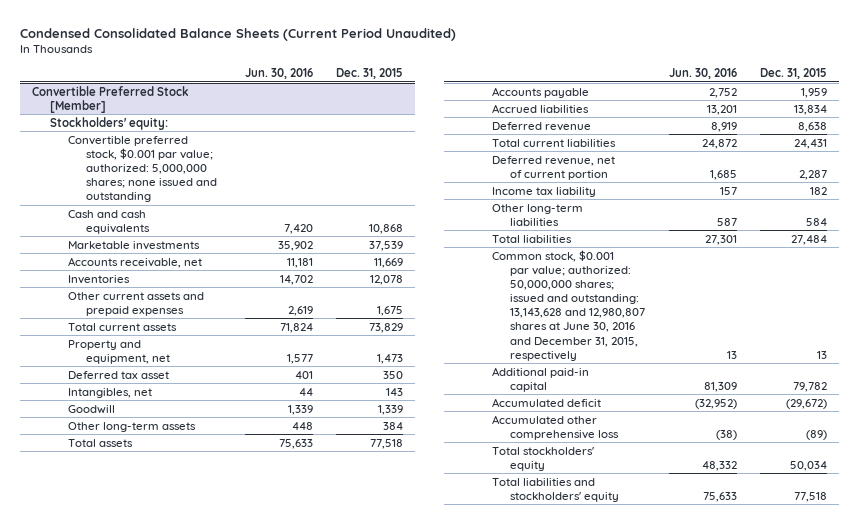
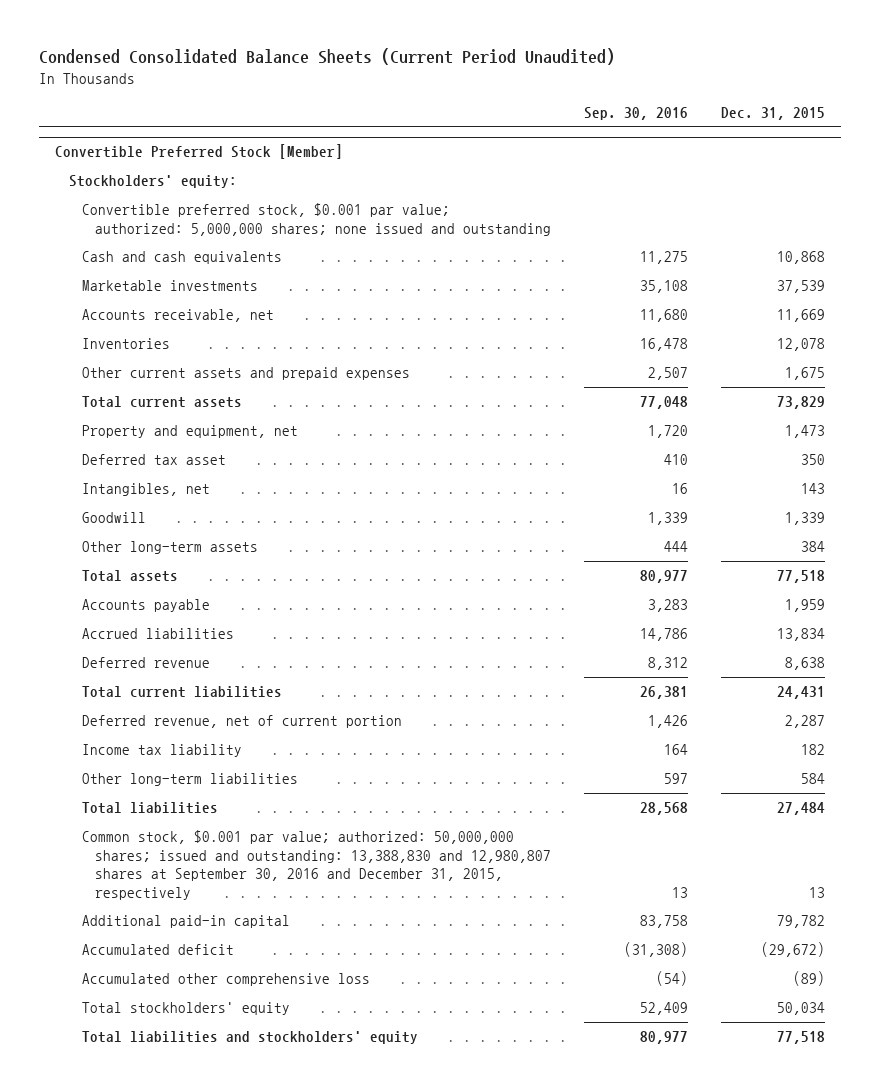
- | Jun. 30, 2016 | Dec. 31, 2015
+ | Sep. 30, 2016 | Dec. 31, 2015
@ Convertible Preferred Stock [Member]
- Common stock, $0.001 par value; authorized: 50,000,000 shares; issued and outstanding: 13,143,628 and 12,980,807 shares at June 30, 2016 and December 31, 2015, respectively | 13 | 13
+ Common stock, $0.001 par value; authorized: 50,000,000 shares; issued and outstanding: 13,388,830 and 12,980,807 shares at September 30, 2016 and December 31, 2015, respectively | 13 | 13

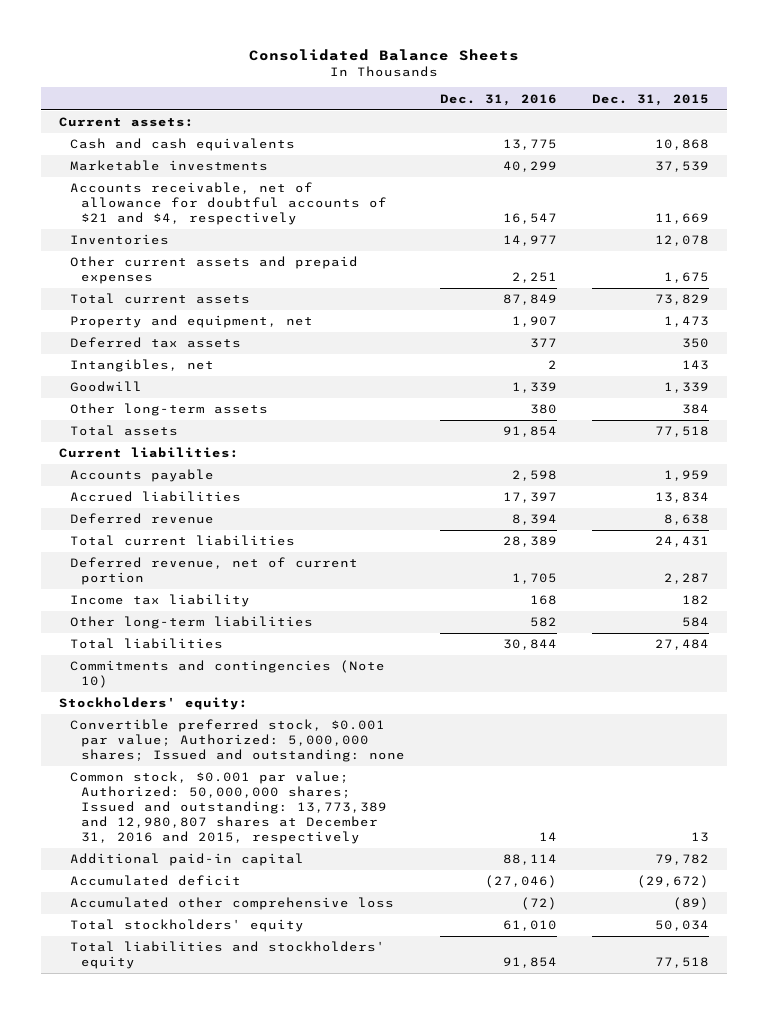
- Condensed Consolidated Balance Sheets (Current Period Unaudited)
+ Consolidated Balance Sheets
- | Sep. 30, 2016 | Dec. 31, 2015
+ | Dec. 31, 2016 | Dec. 31, 2015
- Convertible Preferred Stock [Member]
- Stockholders' equity:
- Convertible preferred stock, $0.001 par value; authorized: 5,000,000 shares; none issued and outstanding
+ Current assets:
- Accounts receivable, net | 11,680 | 11,669
+ Accounts receivable, net of allowance for doubtful accounts of $21 and $4, respectively | 16,547 | 11,669
- Deferred tax asset | 410 | 350
+ Deferred tax assets | 377 | 350
+ Current liabilities:
- Common stock, $0.001 par value; authorized: 50,000,000 shares; issued and outstanding: 13,388,830 and 12,980,807 shares at September 30, 2016 and December 31, 2015, respectively | 13 | 13
+ Commitments and contingencies (Note 10)
+ Stockholders' equity:
+ Convertible preferred stock, $0.001 par value; Authorized: 5,000,000 shares; Issued and outstanding: none
+ Common stock, $0.001 par value; Authorized: 50,000,000 shares; Issued and outstanding: 13,773,389 and 12,980,807 shares at December 31, 2016 and 2015, respectively | 14 | 13

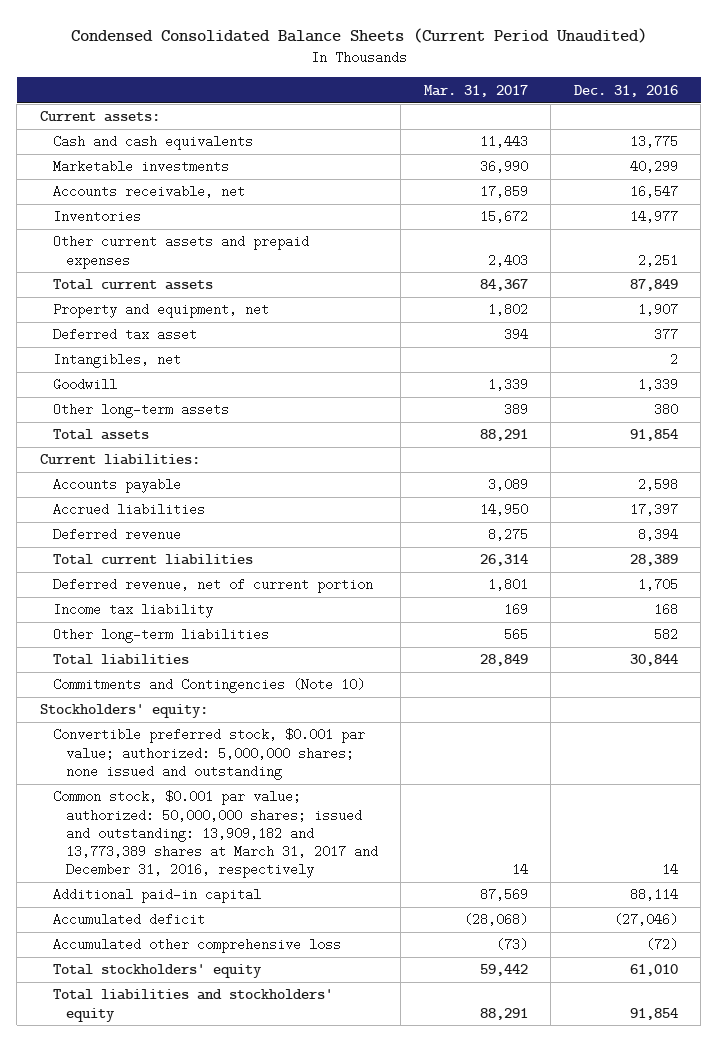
- Consolidated Balance Sheets
+ Condensed Consolidated Balance Sheets (Current Period Unaudited)
- | Dec. 31, 2016 | Dec. 31, 2015
+ | Mar. 31, 2017 | Dec. 31, 2016
- Accounts receivable, net of allowance for doubtful accounts of $21 and $4, respectively | 16,547 | 11,669
+ Accounts receivable, net | 17,859 | 16,547
- Deferred tax assets | 377 | 350
+ Deferred tax asset | 394 | 377
- Commitments and contingencies (Note 10)
+ Commitments and Contingencies (Note 10)
- Convertible preferred stock, $0.001 par value; Authorized: 5,000,000 shares; Issued and outstanding: none
- Common stock, $0.001 par value; Authorized: 50,000,000 shares; Issued and outstanding: 13,773,389 and 12,980,807 shares at December 31, 2016 and 2015, respectively | 14 | 13
+ Convertible preferred stock, $0.001 par value; authorized: 5,000,000 shares; none issued and outstanding
+ Common stock, $0.001 par value; authorized: 50,000,000 shares; issued and outstanding: 13,909,182 and 13,773,389 shares at March 31, 2017 and December 31, 2016, respectively | 14 | 14

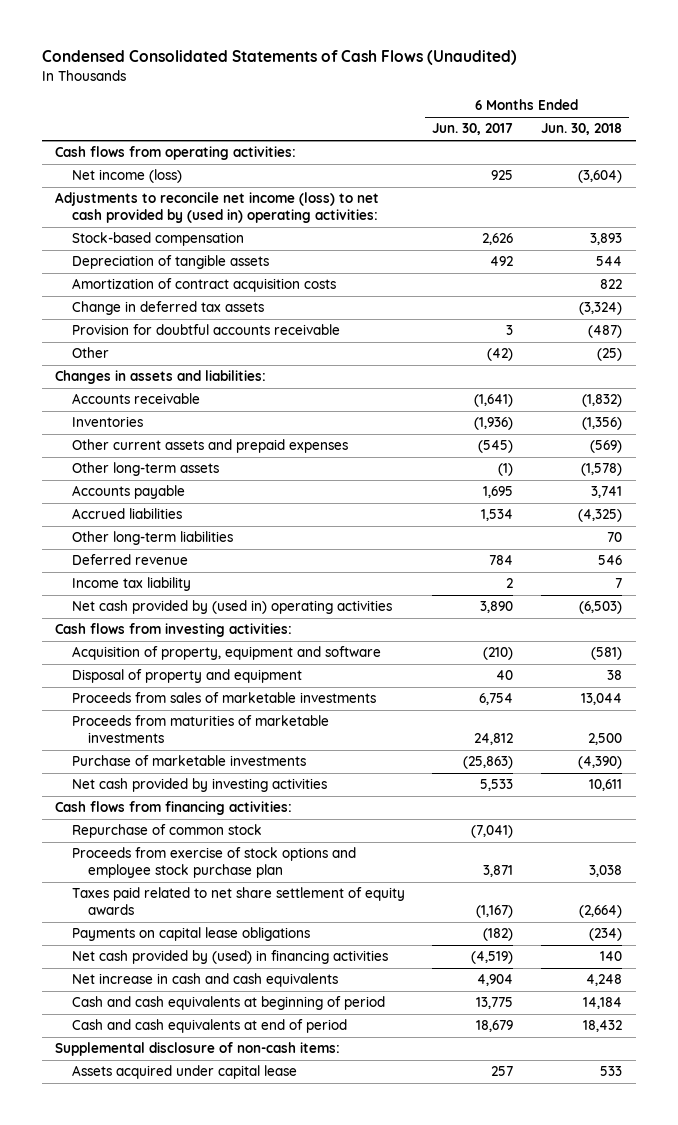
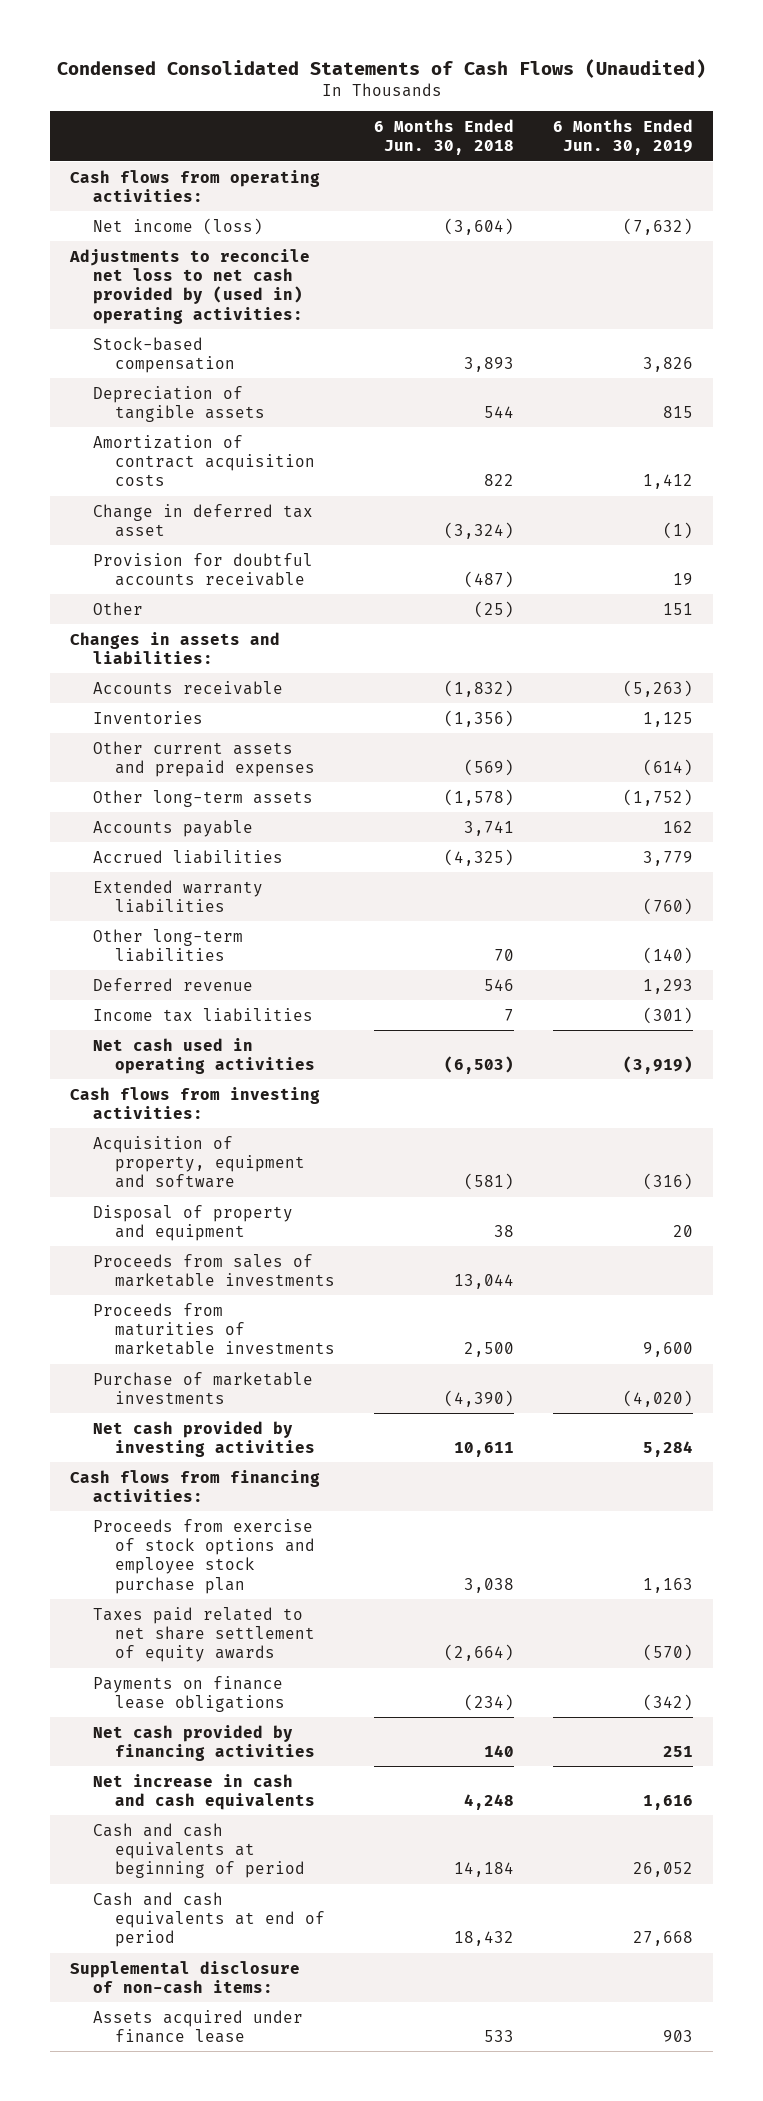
- | 6 Months Ended Jun. 30, 2017 | 6 Months Ended Jun. 30, 2018
+ | 6 Months Ended Jun. 30, 2018 | 6 Months Ended Jun. 30, 2019
- Adjustments to reconcile net income (loss) to net cash provided by (used in) operating activities:
+ Adjustments to reconcile net loss to net cash provided by (used in) operating activities:
- Change in deferred tax assets | | (3,324)
+ Change in deferred tax asset | (3,324) | (1)
+ Extended warranty liabilities | | (760)
- Income tax liability | 2 | 7
- Net cash provided by (used in) operating activities | 3,890 | (6,503)
+ Income tax liabilities | 7 | (301)
+ Net cash used in operating activities | (6,503) | (3,919)
- Repurchase of common stock | (7,041) |
- Payments on capital lease obligations | (182) | (234)
- Net cash provided by (used) in financing activities | (4,519) | 140
+ Payments on finance lease obligations | (234) | (342)
+ Net cash provided by financing activities | 140 | 251
- Assets acquired under capital lease | 257 | 533
+ Assets acquired under finance lease | 533 | 903

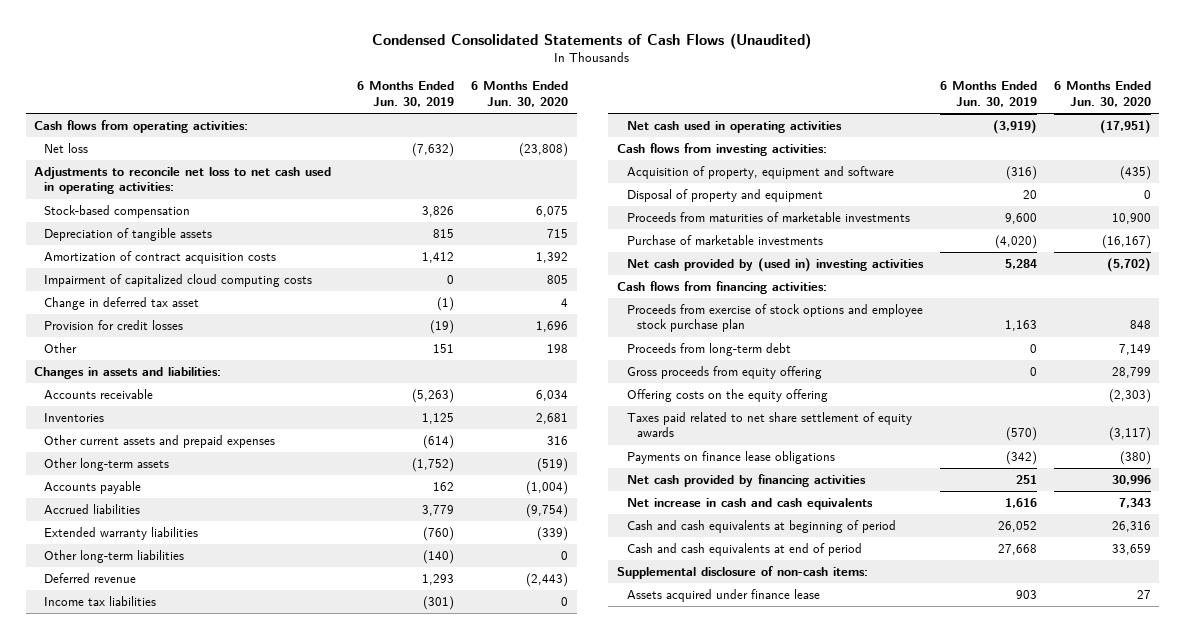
- | 6 Months Ended Jun. 30, 2018 | 6 Months Ended Jun. 30, 2019
+ | 6 Months Ended Jun. 30, 2019 | 6 Months Ended Jun. 30, 2020
- Net income (loss) | (3,604) | (7,632)
- Adjustments to reconcile net loss to net cash provided by (used in) operating activities:
+ Net loss | (7,632) | (23,808)
+ Adjustments to reconcile net loss to net cash used in operating activities:
+ Impairment of capitalized cloud computing costs | 0 | 805
- Provision for doubtful accounts receivable | (487) | 19
+ Provision for credit losses | (19) | 1,696
- Proceeds from sales of marketable investments | 13,044 |
- Net cash provided by investing activities | 10,611 | 5,284
+ Net cash provided by (used in) investing activities | 5,284 | (5,702)
+ Proceeds from long-term debt | 0 | 7,149
+ Gross proceeds from equity offering | 0 | 28,799
+ Offering costs on the equity offering | | (2,303)

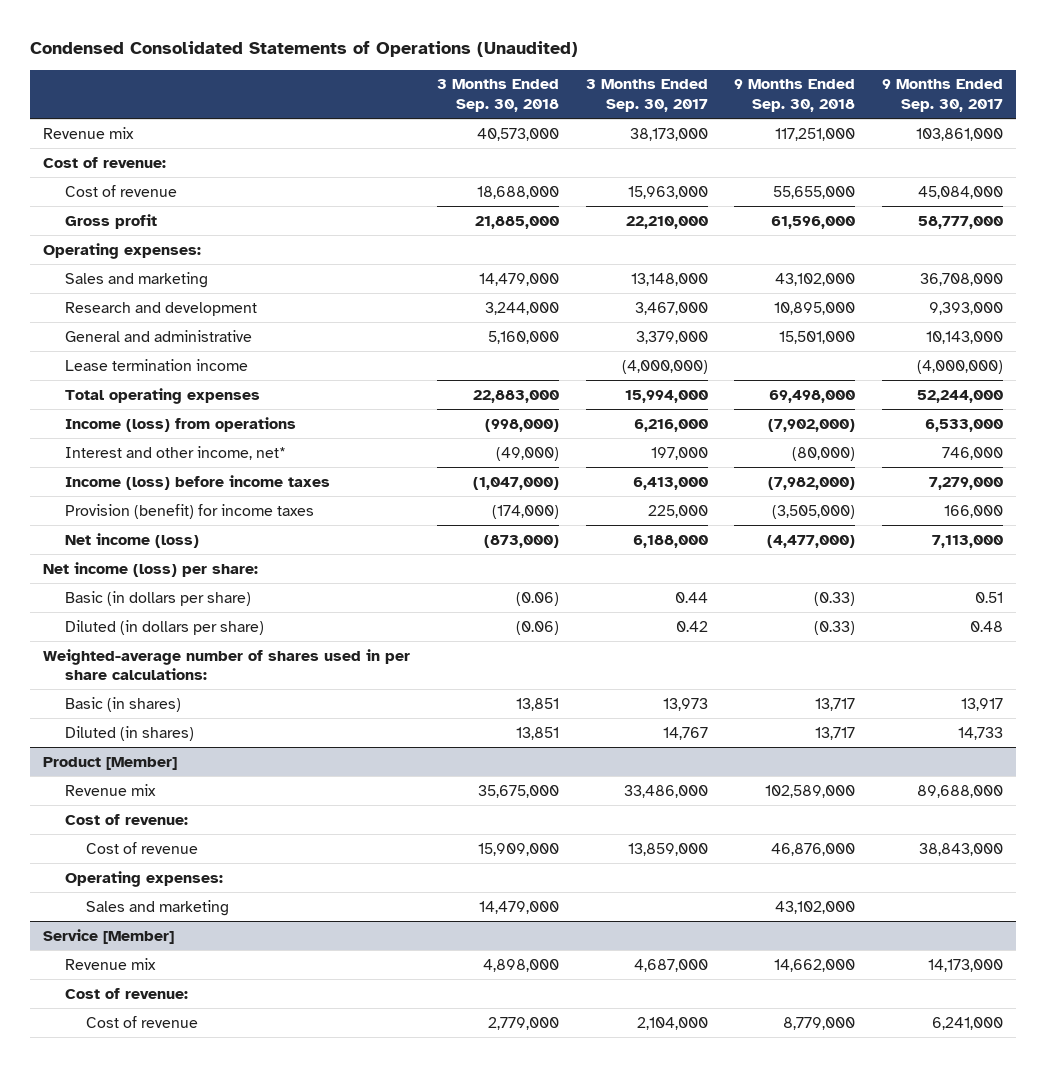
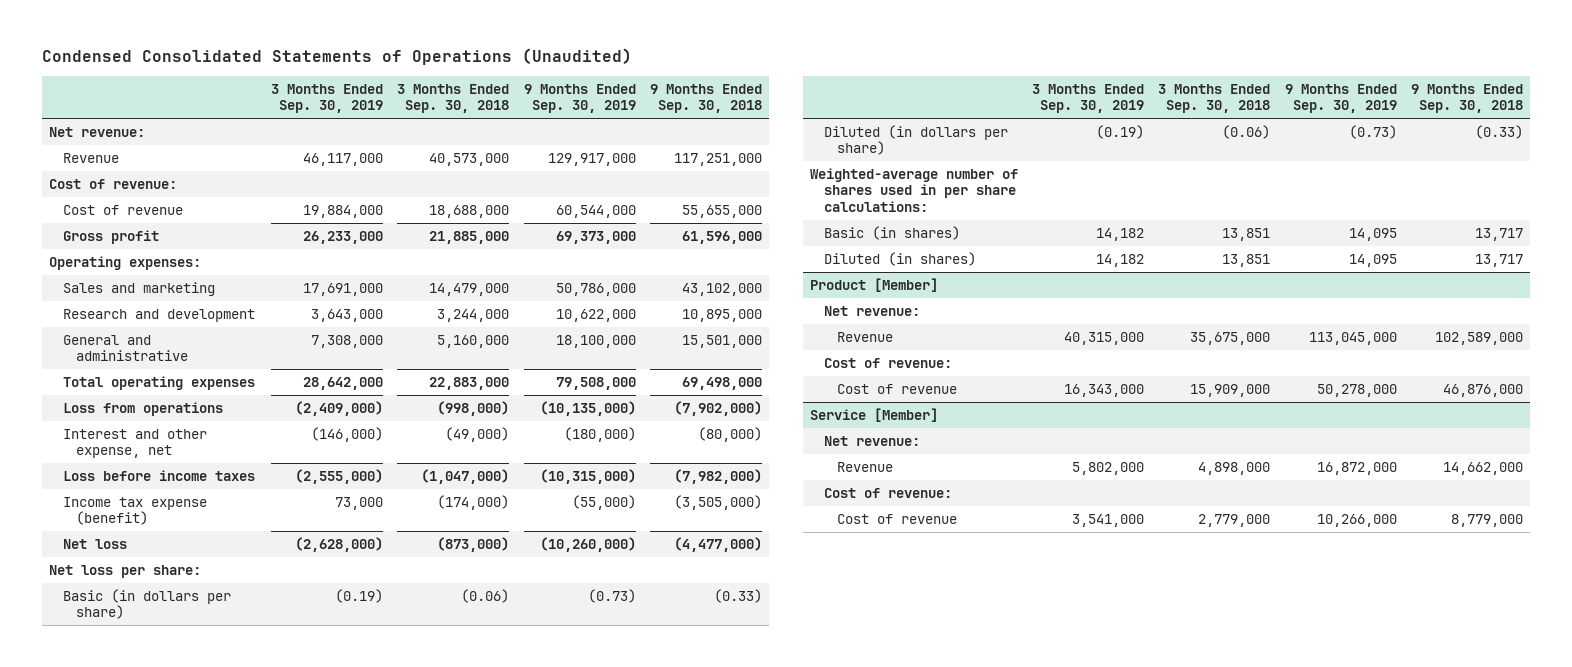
- | 3 Months Ended Sep. 30, 2018 | 3 Months Ended Sep. 30, 2017 | 9 Months Ended Sep. 30, 2018 | 9 Months Ended Sep. 30, 2017
+ | 3 Months Ended Sep. 30, 2019 | 3 Months Ended Sep. 30, 2018 | 9 Months Ended Sep. 30, 2019 | 9 Months Ended Sep. 30, 2018
- Revenue mix | 40,573,000 | 38,173,000 | 117,251,000 | 103,861,000
+ Net revenue:
+ Revenue | 46,117,000 | 40,573,000 | 129,917,000 | 117,251,000
- Lease termination income | | (4,000,000) | | (4,000,000)
- Income (loss) from operations | (998,000) | 6,216,000 | (7,902,000) | 6,533,000
- Interest and other income, net* | (49,000) | 197,000 | (80,000) | 746,000
- Income (loss) before income taxes | (1,047,000) | 6,413,000 | (7,982,000) | 7,279,000
- Provision (benefit) for income taxes | (174,000) | 225,000 | (3,505,000) | 166,000
- Net income (loss) | (873,000) | 6,188,000 | (4,477,000) | 7,113,000
- Net income (loss) per share:
+ Loss from operations | (2,409,000) | (998,000) | (10,135,000) | (7,902,000)
+ Interest and other expense, net | (146,000) | (49,000) | (180,000) | (80,000)
+ Loss before income taxes | (2,555,000) | (1,047,000) | (10,315,000) | (7,982,000)
+ Income tax expense (benefit) | 73,000 | (174,000) | (55,000) | (3,505,000)
+ Net loss | (2,628,000) | (873,000) | (10,260,000) | (4,477,000)
+ Net loss per share:
@ Product [Member]
- Revenue mix | 35,675,000 | 33,486,000 | 102,589,000 | 89,688,000
+ Net revenue:
+ Revenue | 40,315,000 | 35,675,000 | 113,045,000 | 102,589,000
- Operating expenses:
- Sales and marketing | 14,479,000 | | 43,102,000 |
@ Service [Member]
- Revenue mix | 4,898,000 | 4,687,000 | 14,662,000 | 14,173,000
+ Net revenue:
+ Revenue | 5,802,000 | 4,898,000 | 16,872,000 | 14,662,000

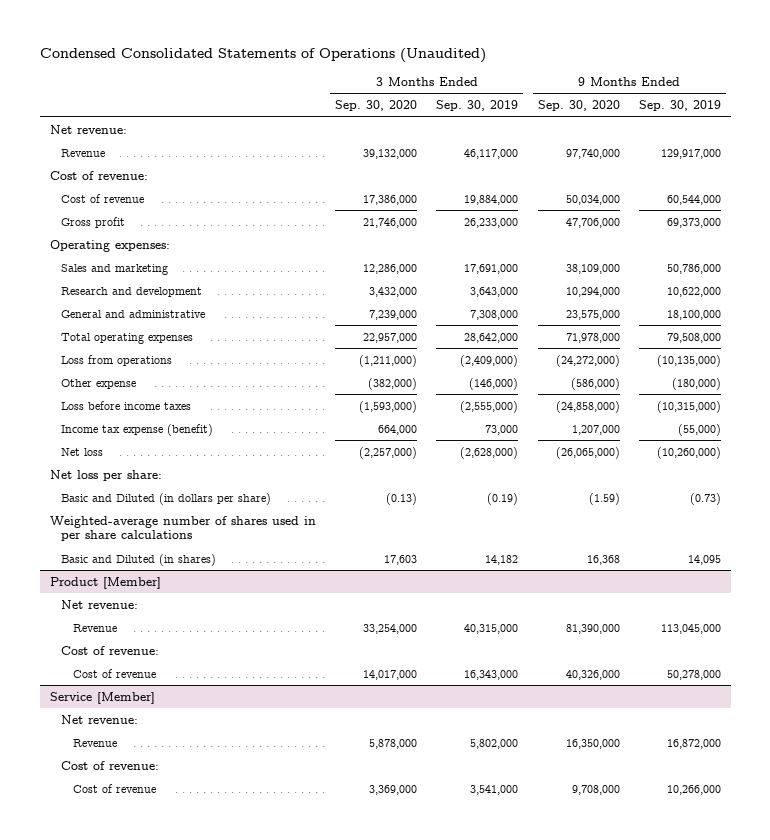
- | 3 Months Ended Sep. 30, 2019 | 3 Months Ended Sep. 30, 2018 | 9 Months Ended Sep. 30, 2019 | 9 Months Ended Sep. 30, 2018
+ | 3 Months Ended Sep. 30, 2020 | 3 Months Ended Sep. 30, 2019 | 9 Months Ended Sep. 30, 2020 | 9 Months Ended Sep. 30, 2019
- Interest and other expense, net | (146,000) | (49,000) | (180,000) | (80,000)
+ Other expense | (382,000) | (146,000) | (586,000) | (180,000)
- Basic (in dollars per share) | (0.19) | (0.06) | (0.73) | (0.33)
- Diluted (in dollars per share) | (0.19) | (0.06) | (0.73) | (0.33)
- Weighted-average number of shares used in per share calculations:
- Basic (in shares) | 14,182 | 13,851 | 14,095 | 13,717
- Diluted (in shares) | 14,182 | 13,851 | 14,095 | 13,717
+ Basic and Diluted (in dollars per share) | (0.13) | (0.19) | (1.59) | (0.73)
+ Weighted-average number of shares used in per share calculations
+ Basic and Diluted (in shares) | 17,603 | 14,182 | 16,368 | 14,095

